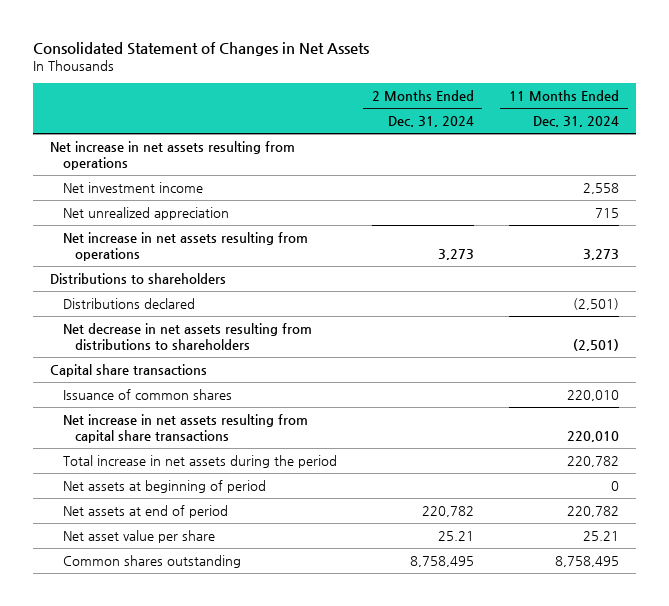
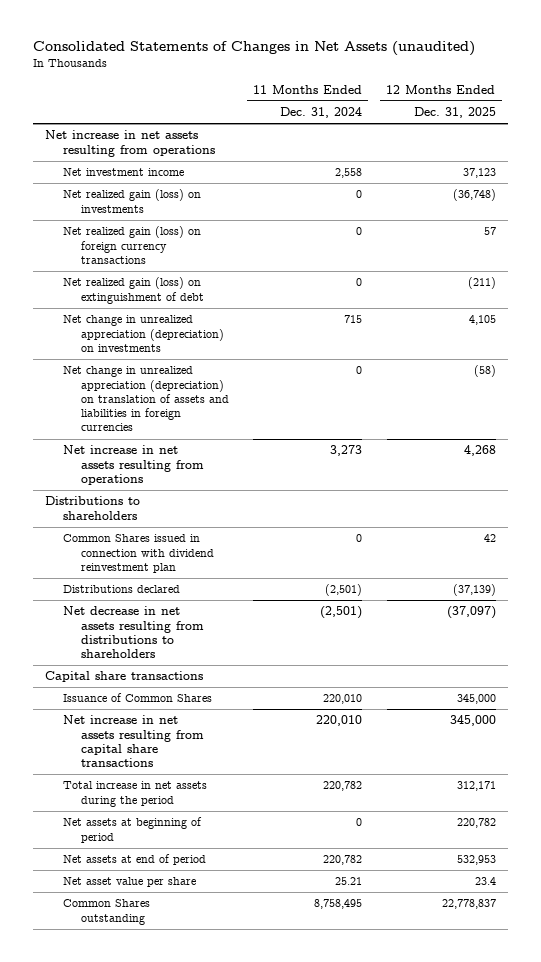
- Consolidated Statement of Changes in Net Assets
+ Consolidated Statements of Changes in Net Assets (unaudited)
- | 2 Months Ended Dec. 31, 2024 | 11 Months Ended Dec. 31, 2024
+ | 11 Months Ended Dec. 31, 2024 | 12 Months Ended Dec. 31, 2025
- Net unrealized appreciation | | 715
+ Net realized gain (loss) on investments | 0 | (36,748)
+ Net realized gain (loss) on foreign currency transactions | 0 | 57
+ Net realized gain (loss) on extinguishment of debt | 0 | (211)
+ Net change in unrealized appreciation (depreciation) on investments | 715 | 4,105
+ Net change in unrealized appreciation (depreciation) on translation of assets and liabilities in foreign currencies | 0 | (58)
+ Common Shares issued in connection with dividend reinvestment plan | 0 | 42
- Issuance of common shares | | 220,010
+ Issuance of Common Shares | 220,010 | 345,000
- Common shares outstanding | 8,758,495 | 8,758,495
+ Common Shares outstanding | 8,758,495 | 22,778,837

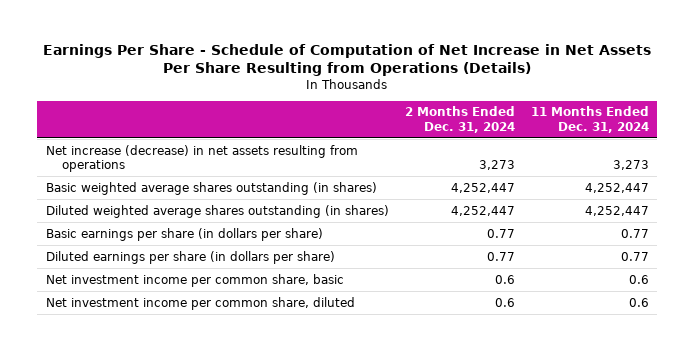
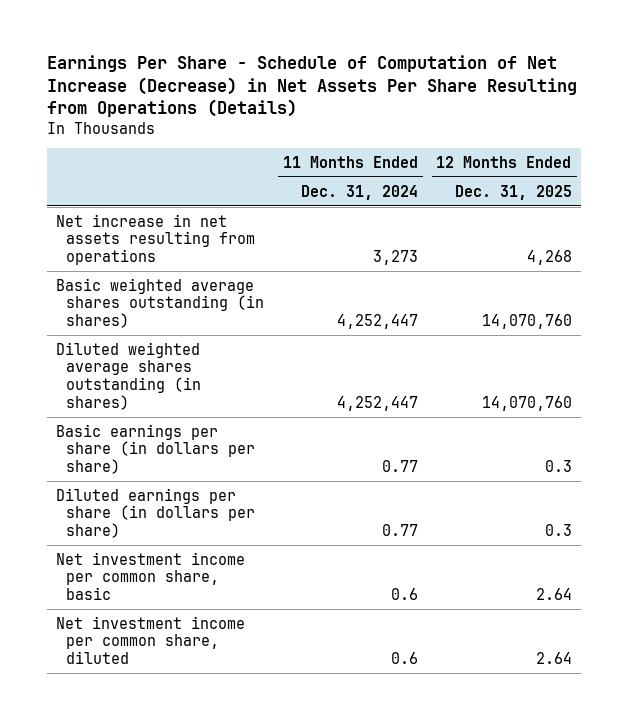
- Earnings Per Share - Schedule of Computation of Net Increase in Net Assets Per Share Resulting from Operations (Details)
+ Earnings Per Share - Schedule of Computation of Net Increase (Decrease) in Net Assets Per Share Resulting from Operations (Details)
- | 2 Months Ended Dec. 31, 2024 | 11 Months Ended Dec. 31, 2024
+ | 11 Months Ended Dec. 31, 2024 | 12 Months Ended Dec. 31, 2025
- Net increase (decrease) in net assets resulting from operations | 3,273 | 3,273
+ Net increase in net assets resulting from operations | 3,273 | 4,268

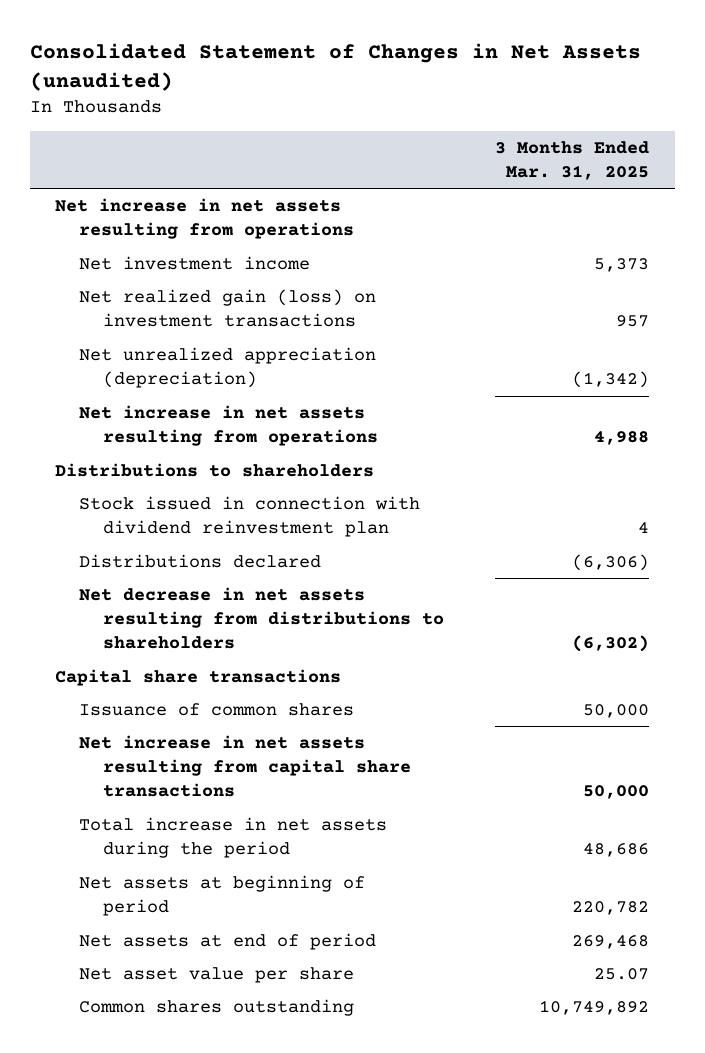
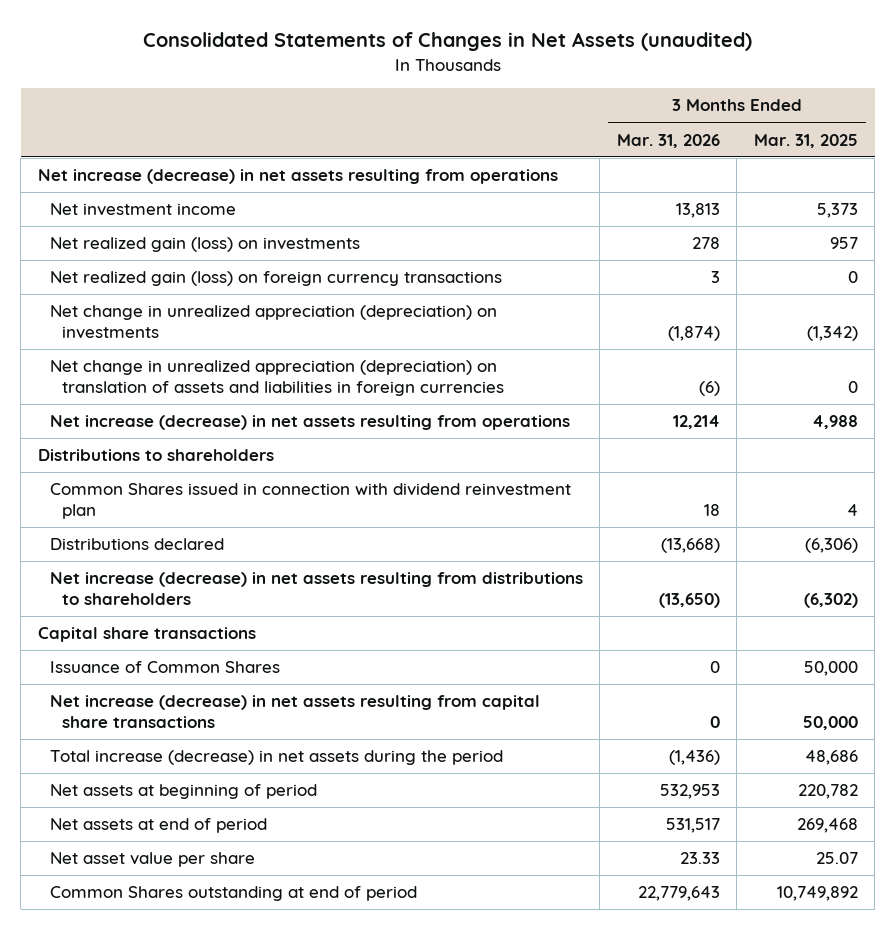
- Consolidated Statement of Changes in Net Assets (unaudited)
+ Consolidated Statements of Changes in Net Assets (unaudited)
- | 3 Months Ended Mar. 31, 2025
+ | 3 Months Ended Mar. 31, 2026 | 3 Months Ended Mar. 31, 2025
- Net increase in net assets resulting from operations
+ Net increase (decrease) in net assets resulting from operations
- Net realized gain (loss) on investment transactions | 957
- Net unrealized appreciation (depreciation) | (1,342)
- Net increase in net assets resulting from operations | 4,988
+ Net realized gain (loss) on investments | 278 | 957
+ Net realized gain (loss) on foreign currency transactions | 3 | 0
+ Net change in unrealized appreciation (depreciation) on investments | (1,874) | (1,342)
+ Net change in unrealized appreciation (depreciation) on translation of assets and liabilities in foreign currencies | (6) | 0
+ Net increase (decrease) in net assets resulting from operations | 12,214 | 4,988
- Stock issued in connection with dividend reinvestment plan | 4
+ Common Shares issued in connection with dividend reinvestment plan | 18 | 4
- Net decrease in net assets resulting from distributions to shareholders | (6,302)
+ Net increase (decrease) in net assets resulting from distributions to shareholders | (13,650) | (6,302)
- Issuance of common shares | 50,000
- Net increase in net assets resulting from capital share transactions | 50,000
- Total increase in net assets during the period | 48,686
+ Issuance of Common Shares | 0 | 50,000
+ Net increase (decrease) in net assets resulting from capital share transactions | 0 | 50,000
+ Total increase (decrease) in net assets during the period | (1,436) | 48,686
- Common shares outstanding | 10,749,892
+ Common Shares outstanding at end of period | 22,779,643 | 10,749,892

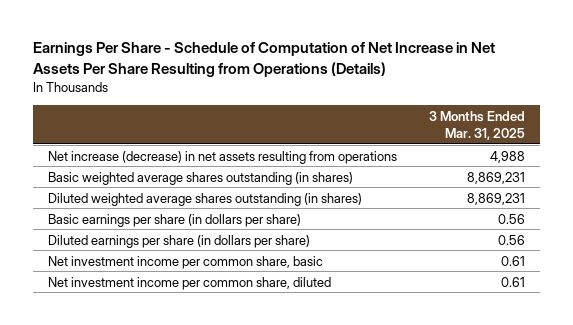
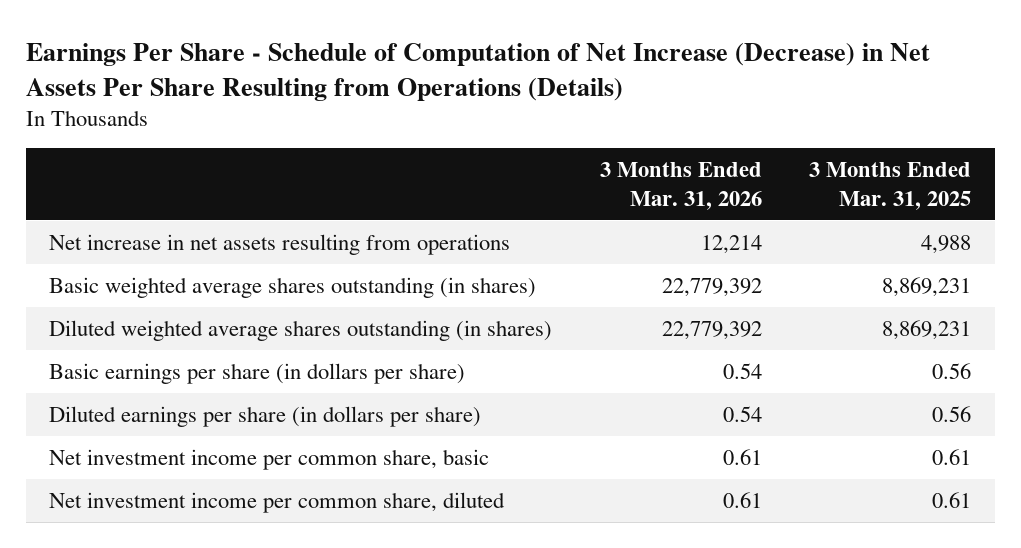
- Earnings Per Share - Schedule of Computation of Net Increase in Net Assets Per Share Resulting from Operations (Details)
+ Earnings Per Share - Schedule of Computation of Net Increase (Decrease) in Net Assets Per Share Resulting from Operations (Details)
- | 3 Months Ended Mar. 31, 2025
+ | 3 Months Ended Mar. 31, 2026 | 3 Months Ended Mar. 31, 2025
- Net increase (decrease) in net assets resulting from operations | 4,988
+ Net increase in net assets resulting from operations | 12,214 | 4,988

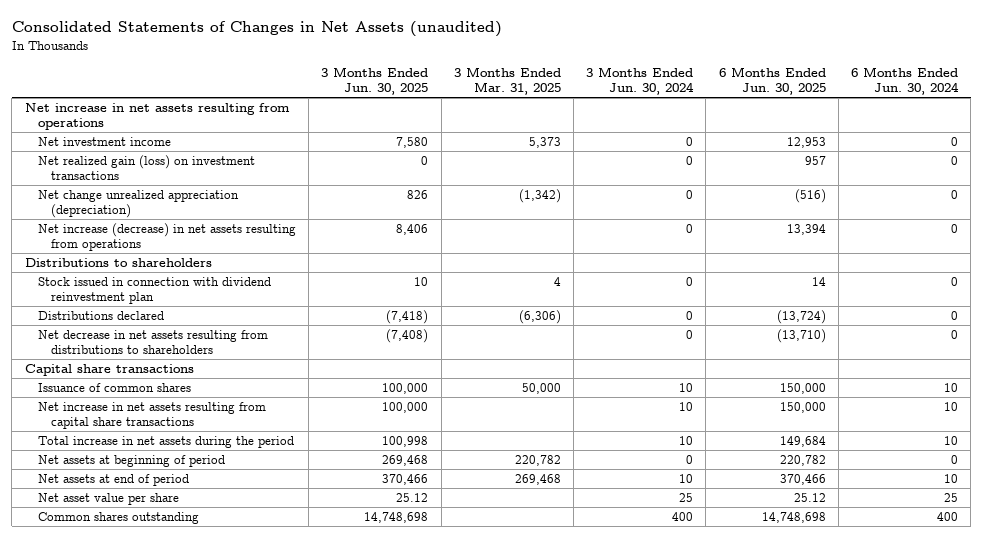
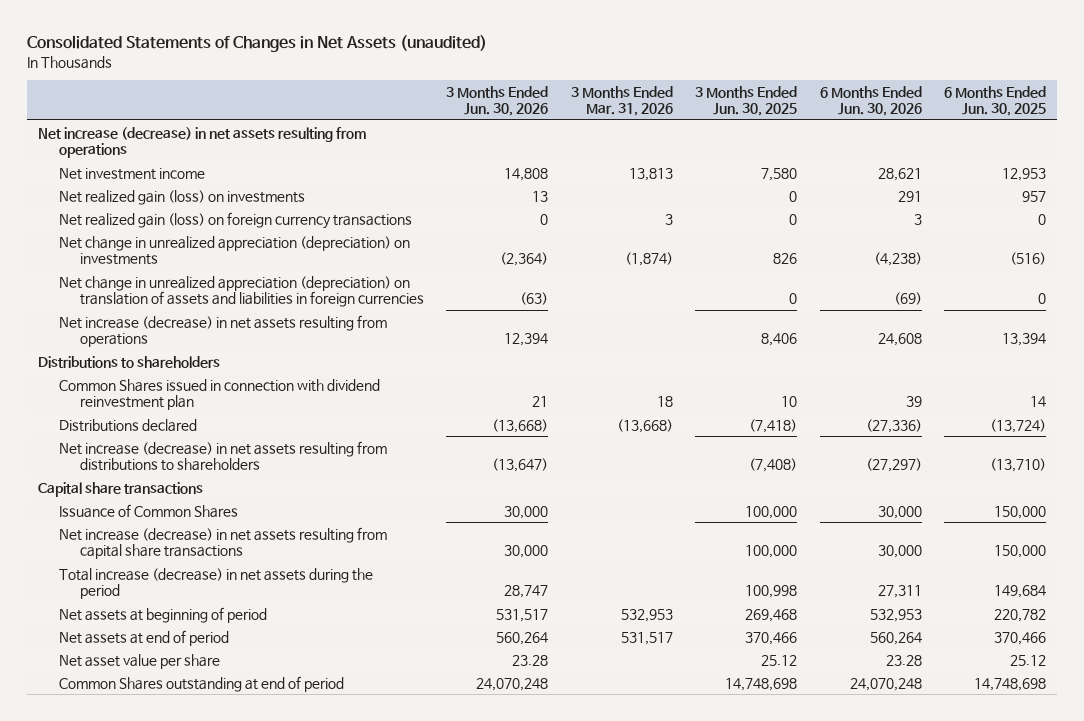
- | 3 Months Ended Jun. 30, 2025 | 3 Months Ended Mar. 31, 2025 | 3 Months Ended Jun. 30, 2024 | 6 Months Ended Jun. 30, 2025 | 6 Months Ended Jun. 30, 2024
+ | 3 Months Ended Jun. 30, 2026 | 3 Months Ended Mar. 31, 2026 | 3 Months Ended Jun. 30, 2025 | 6 Months Ended Jun. 30, 2026 | 6 Months Ended Jun. 30, 2025
- Net increase in net assets resulting from operations
+ Net increase (decrease) in net assets resulting from operations
- Net realized gain (loss) on investment transactions | 0 | | 0 | 957 | 0
- Net change unrealized appreciation (depreciation) | 826 | (1,342) | 0 | (516) | 0
+ Net realized gain (loss) on investments | 13 | | 0 | 291 | 957
+ Net realized gain (loss) on foreign currency transactions | 0 | 3 | 0 | 3 | 0
+ Net change in unrealized appreciation (depreciation) on investments | (2,364) | (1,874) | 826 | (4,238) | (516)
+ Net change in unrealized appreciation (depreciation) on translation of assets and liabilities in foreign currencies | (63) | | 0 | (69) | 0
- Stock issued in connection with dividend reinvestment plan | 10 | 4 | 0 | 14 | 0
+ Common Shares issued in connection with dividend reinvestment plan | 21 | 18 | 10 | 39 | 14
- Net decrease in net assets resulting from distributions to shareholders | (7,408) | | 0 | (13,710) | 0
+ Net increase (decrease) in net assets resulting from distributions to shareholders | (13,647) | | (7,408) | (27,297) | (13,710)
- Issuance of common shares | 100,000 | 50,000 | 10 | 150,000 | 10
- Net increase in net assets resulting from capital share transactions | 100,000 | | 10 | 150,000 | 10
- Total increase in net assets during the period | 100,998 | | 10 | 149,684 | 10
+ Issuance of Common Shares | 30,000 | | 100,000 | 30,000 | 150,000
+ Net increase (decrease) in net assets resulting from capital share transactions | 30,000 | | 100,000 | 30,000 | 150,000
+ Total increase (decrease) in net assets during the period | 28,747 | | 100,998 | 27,311 | 149,684
- Common shares outstanding | 14,748,698 | | 400 | 14,748,698 | 400
+ Common Shares outstanding at end of period | 24,070,248 | | 14,748,698 | 24,070,248 | 14,748,698

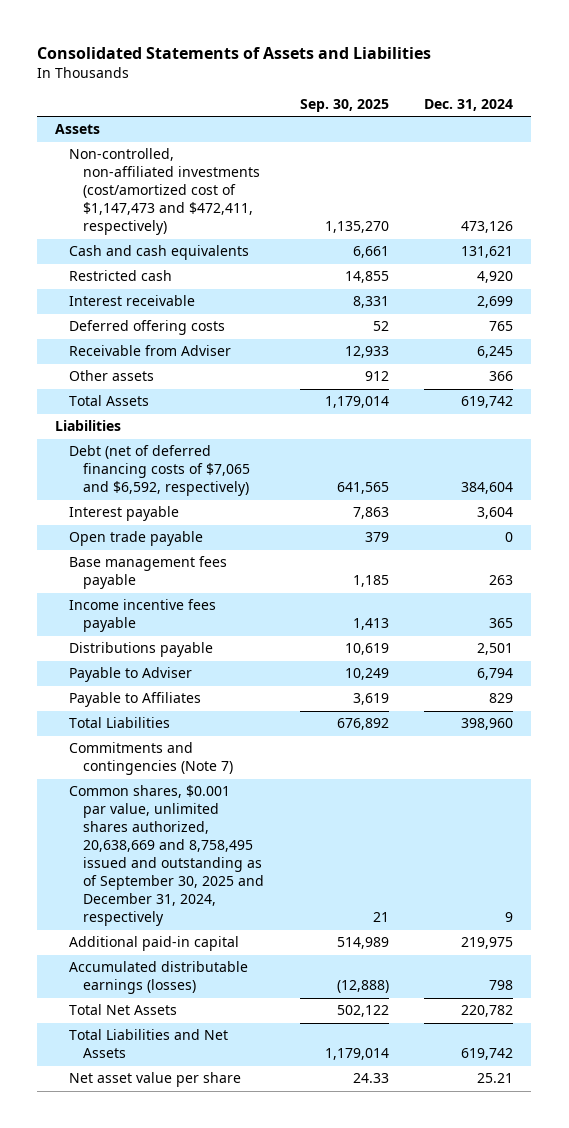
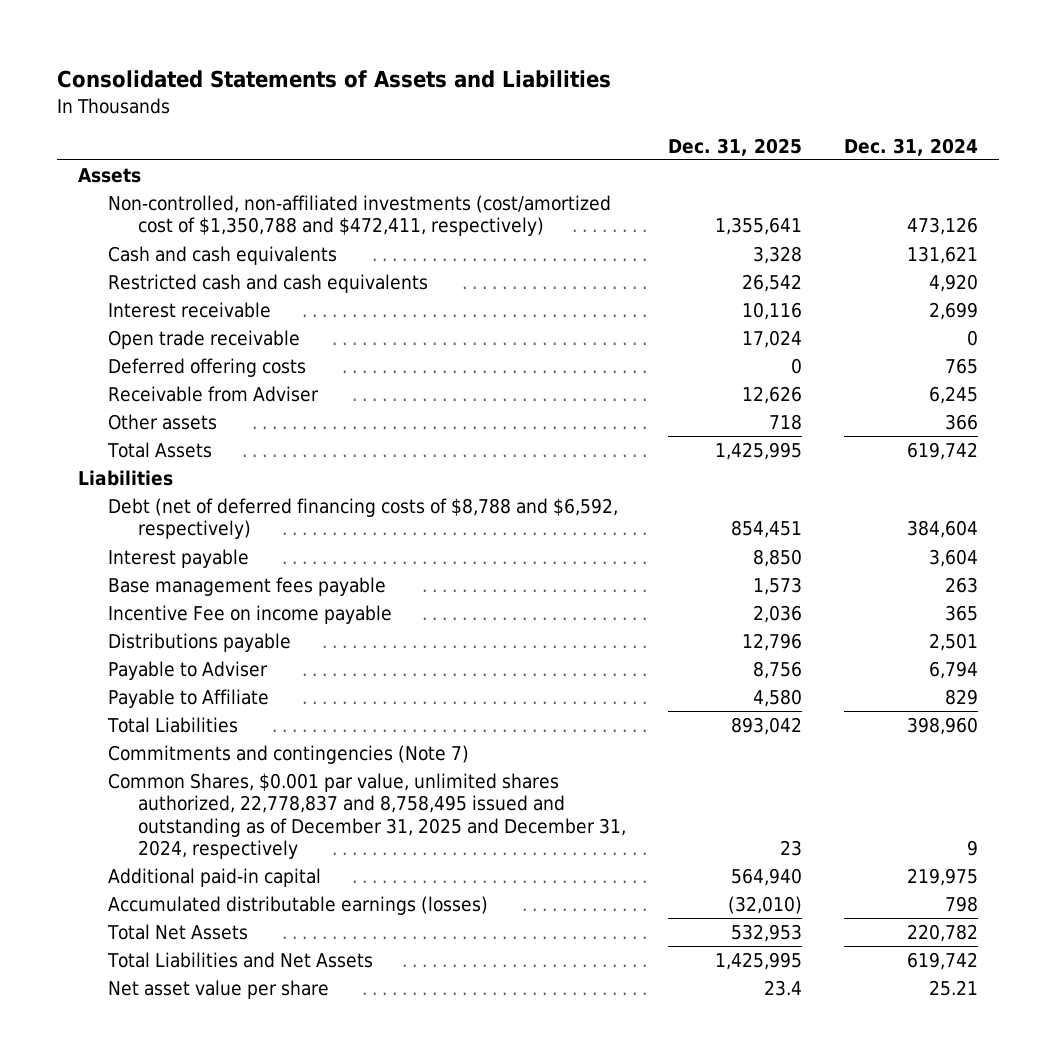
- | Sep. 30, 2025 | Dec. 31, 2024
+ | Dec. 31, 2025 | Dec. 31, 2024
- Non-controlled, non-affiliated investments (cost/amortized cost of $1,147,473 and $472,411, respectively) | 1,135,270 | 473,126
+ Non-controlled, non-affiliated investments (cost/amortized cost of $1,350,788 and $472,411, respectively) | 1,355,641 | 473,126
- Restricted cash | 14,855 | 4,920
+ Restricted cash and cash equivalents | 26,542 | 4,920
+ Open trade receivable | 17,024 | 0
- Debt (net of deferred financing costs of $7,065 and $6,592, respectively) | 641,565 | 384,604
+ Debt (net of deferred financing costs of $8,788 and $6,592, respectively) | 854,451 | 384,604
- Open trade payable | 379 | 0
- Income incentive fees payable | 1,413 | 365
+ Incentive Fee on income payable | 2,036 | 365
- Payable to Affiliates | 3,619 | 829
+ Payable to Affiliate | 4,580 | 829
- Common shares, $0.001 par value, unlimited shares authorized, 20,638,669 and 8,758,495 issued and outstanding as of September 30, 2025 and December 31, 2024, respectively | 21 | 9
+ Common Shares, $0.001 par value, unlimited shares authorized, 22,778,837 and 8,758,495 issued and outstanding as of December 31, 2025 and December 31, 2024, respectively | 23 | 9

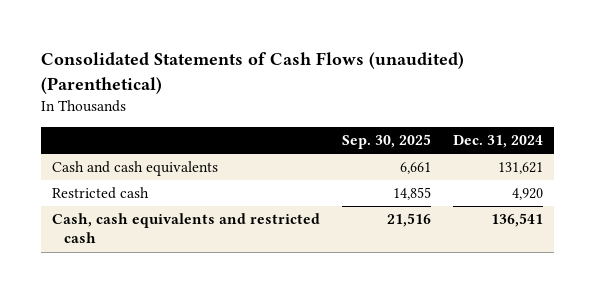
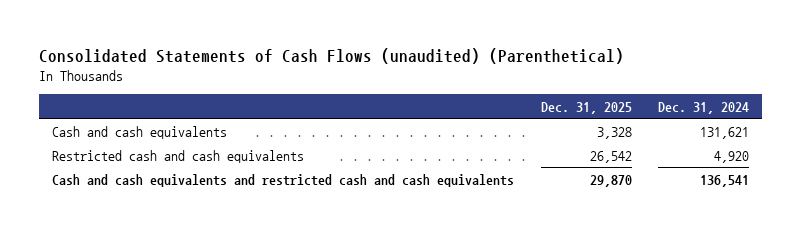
- | Sep. 30, 2025 | Dec. 31, 2024
+ | Dec. 31, 2025 | Dec. 31, 2024
- Restricted cash | 14,855 | 4,920
- Cash, cash equivalents and restricted cash | 21,516 | 136,541
+ Restricted cash and cash equivalents | 26,542 | 4,920
+ Cash and cash equivalents and restricted cash and cash equivalents | 29,870 | 136,541

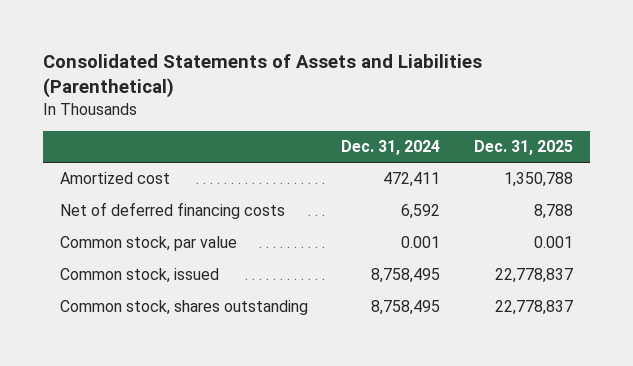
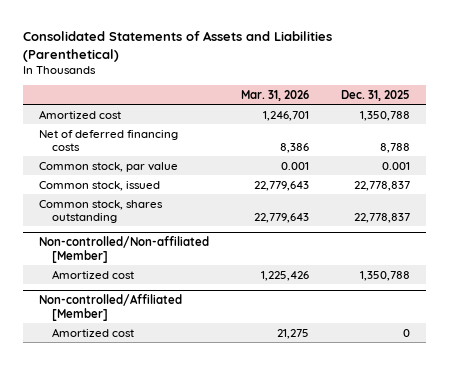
- | Dec. 31, 2024 | Dec. 31, 2025
+ | Mar. 31, 2026 | Dec. 31, 2025
+ Non-controlled/Non-affiliated [Member]
+ Amortized cost | 1,225,426 | 1,350,788
+ Non-controlled/Affiliated [Member]
+ Amortized cost | 21,275 | 0

